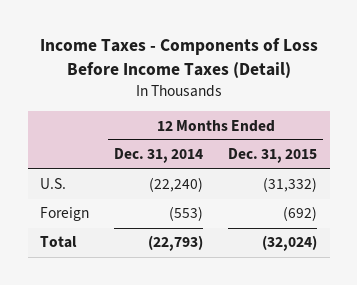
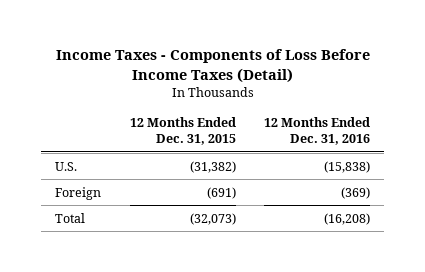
- | 12 Months Ended Dec. 31, 2014 | 12 Months Ended Dec. 31, 2015
+ | 12 Months Ended Dec. 31, 2015 | 12 Months Ended Dec. 31, 2016
- U.S. | (22,240) | (31,332)
- Foreign | (553) | (692)
- Total | (22,793) | (32,024)
+ U.S. | (31,382) | (15,838)
+ Foreign | (691) | (369)
+ Total | (32,073) | (16,208)

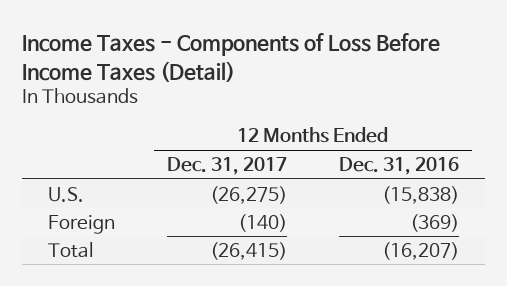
- | 12 Months Ended Dec. 31, 2015 | 12 Months Ended Dec. 31, 2016
+ | 12 Months Ended Dec. 31, 2017 | 12 Months Ended Dec. 31, 2016
- Total | (32,073) | (16,208)
+ Total | (26,415) | (16,207)

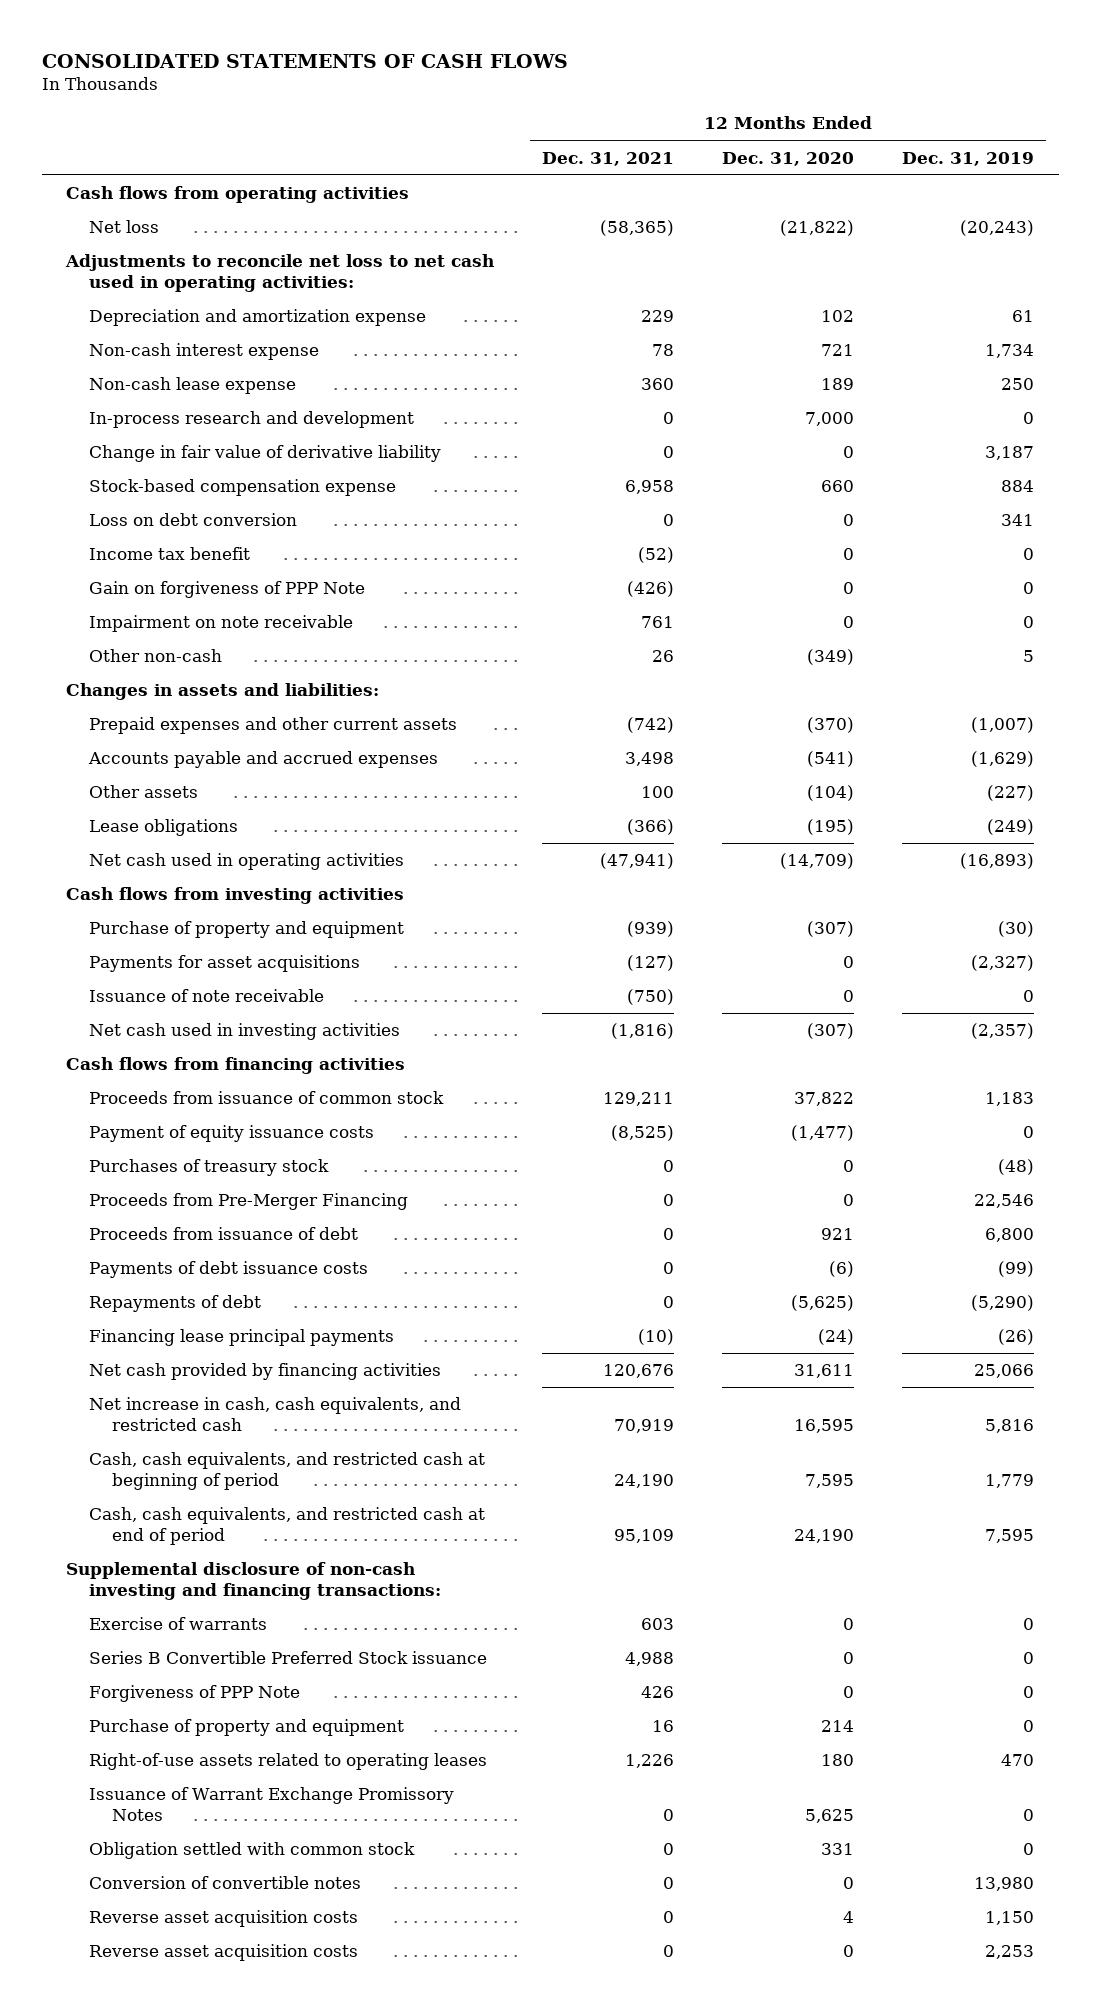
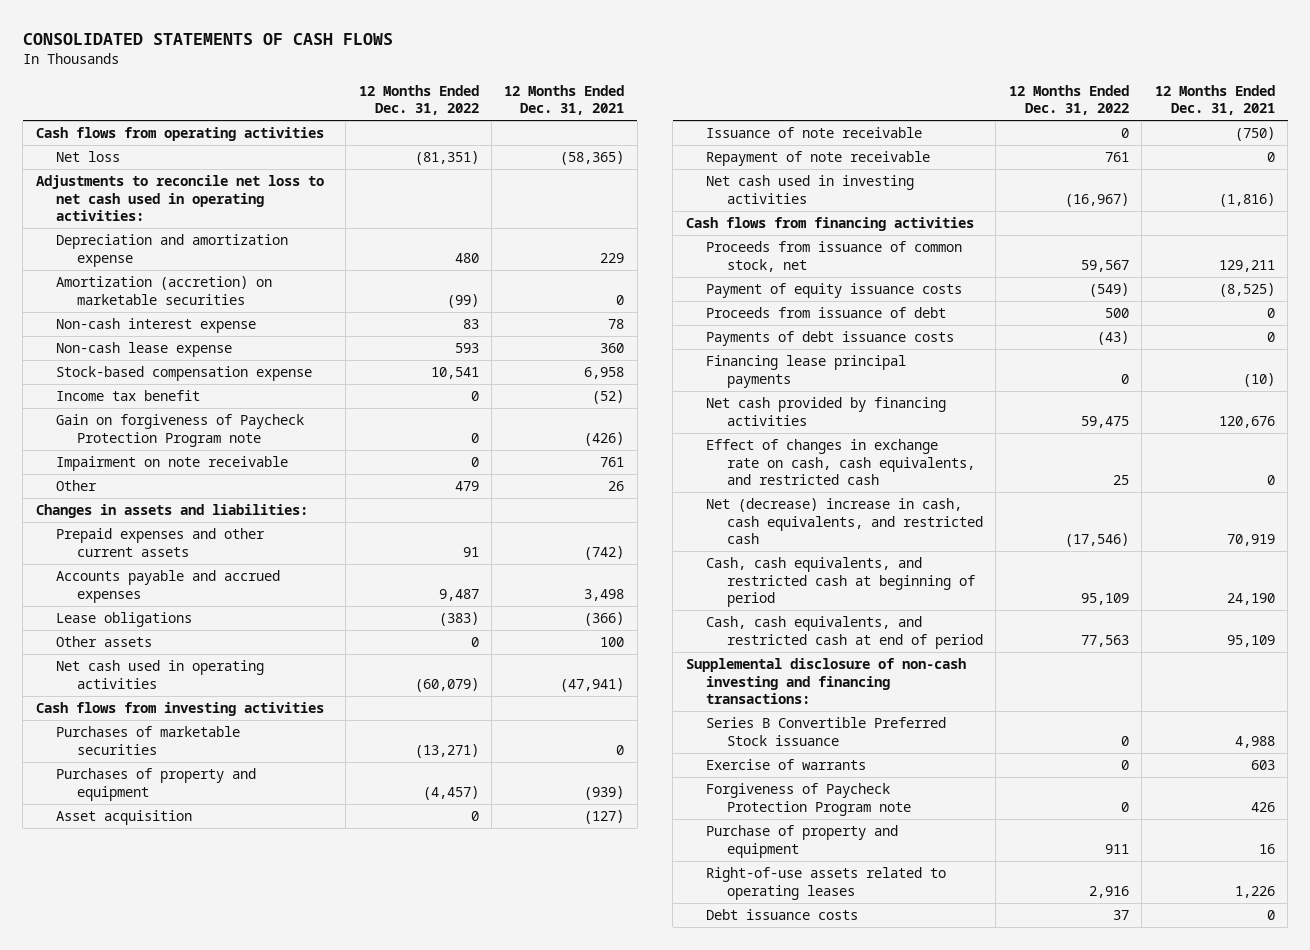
- | 12 Months Ended Dec. 31, 2021 | 12 Months Ended Dec. 31, 2020 | 12 Months Ended Dec. 31, 2019
+ | 12 Months Ended Dec. 31, 2022 | 12 Months Ended Dec. 31, 2021
+ Amortization (accretion) on marketable securities | (99) | 0
- In-process research and development | 0 | 7,000 | 0
- Change in fair value of derivative liability | 0 | 0 | 3,187
- Loss on debt conversion | 0 | 0 | 341
- Gain on forgiveness of PPP Note | (426) | 0 | 0
+ Gain on forgiveness of Paycheck Protection Program note | 0 | (426)
- Other non-cash | 26 | (349) | 5
+ Other | 479 | 26
moved down: Other assets | 0 | 100
- Purchase of property and equipment | (939) | (307) | (30)
- Payments for asset acquisitions | (127) | 0 | (2,327)
+ Purchases of marketable securities | (13,271) | 0
+ Purchases of property and equipment | (4,457) | (939)
+ Asset acquisition | 0 | (127)
+ Repayment of note receivable | 761 | 0
- Proceeds from issuance of common stock | 129,211 | 37,822 | 1,183
+ Proceeds from issuance of common stock, net | 59,567 | 129,211
- Purchases of treasury stock | 0 | 0 | (48)
- Proceeds from Pre-Merger Financing | 0 | 0 | 22,546
- Repayments of debt | 0 | (5,625) | (5,290)
- Net increase in cash, cash equivalents, and restricted cash | 70,919 | 16,595 | 5,816
+ Effect of changes in exchange rate on cash, cash equivalents, and restricted cash | 25 | 0
+ Net (decrease) increase in cash, cash equivalents, and restricted cash | (17,546) | 70,919
- Forgiveness of PPP Note | 426 | 0 | 0
moved down: Exercise of warrants | 0 | 603
+ Forgiveness of Paycheck Protection Program note | 0 | 426
- Issuance of Warrant Exchange Promissory Notes | 0 | 5,625 | 0
- Obligation settled with common stock | 0 | 331 | 0
- Conversion of convertible notes | 0 | 0 | 13,980
- Reverse asset acquisition costs | 0 | 4 | 1,150
- Reverse asset acquisition costs | 0 | 0 | 2,253
+ Debt issuance costs | 37 | 0

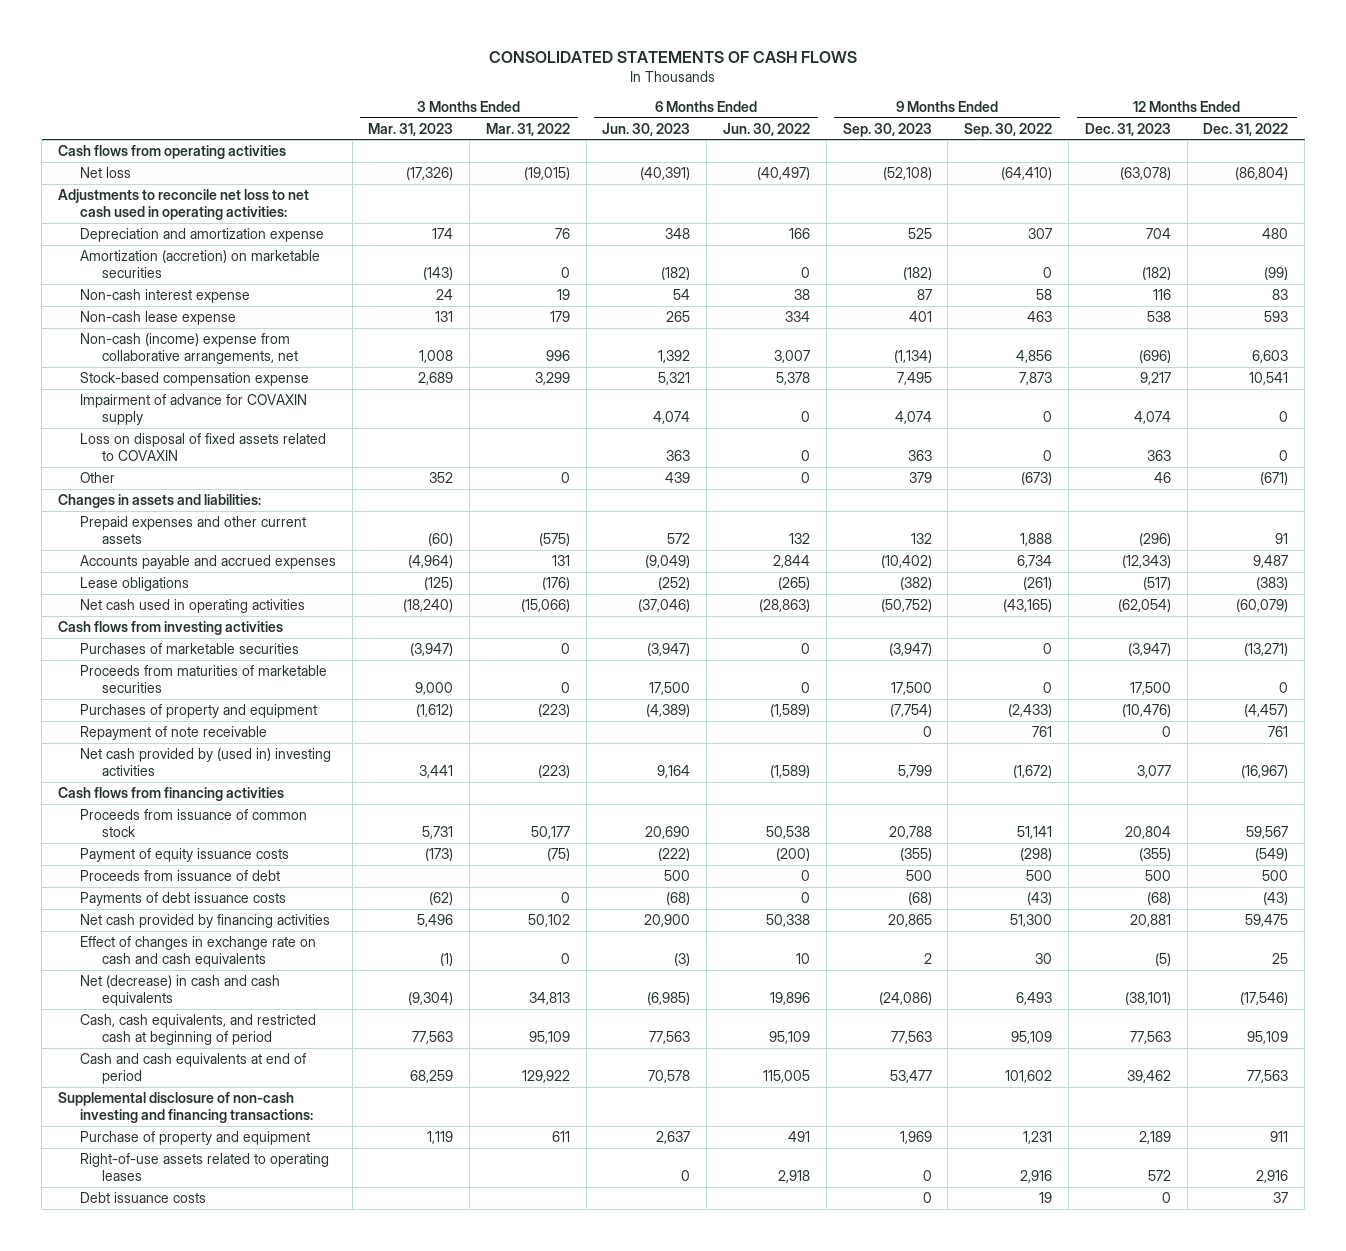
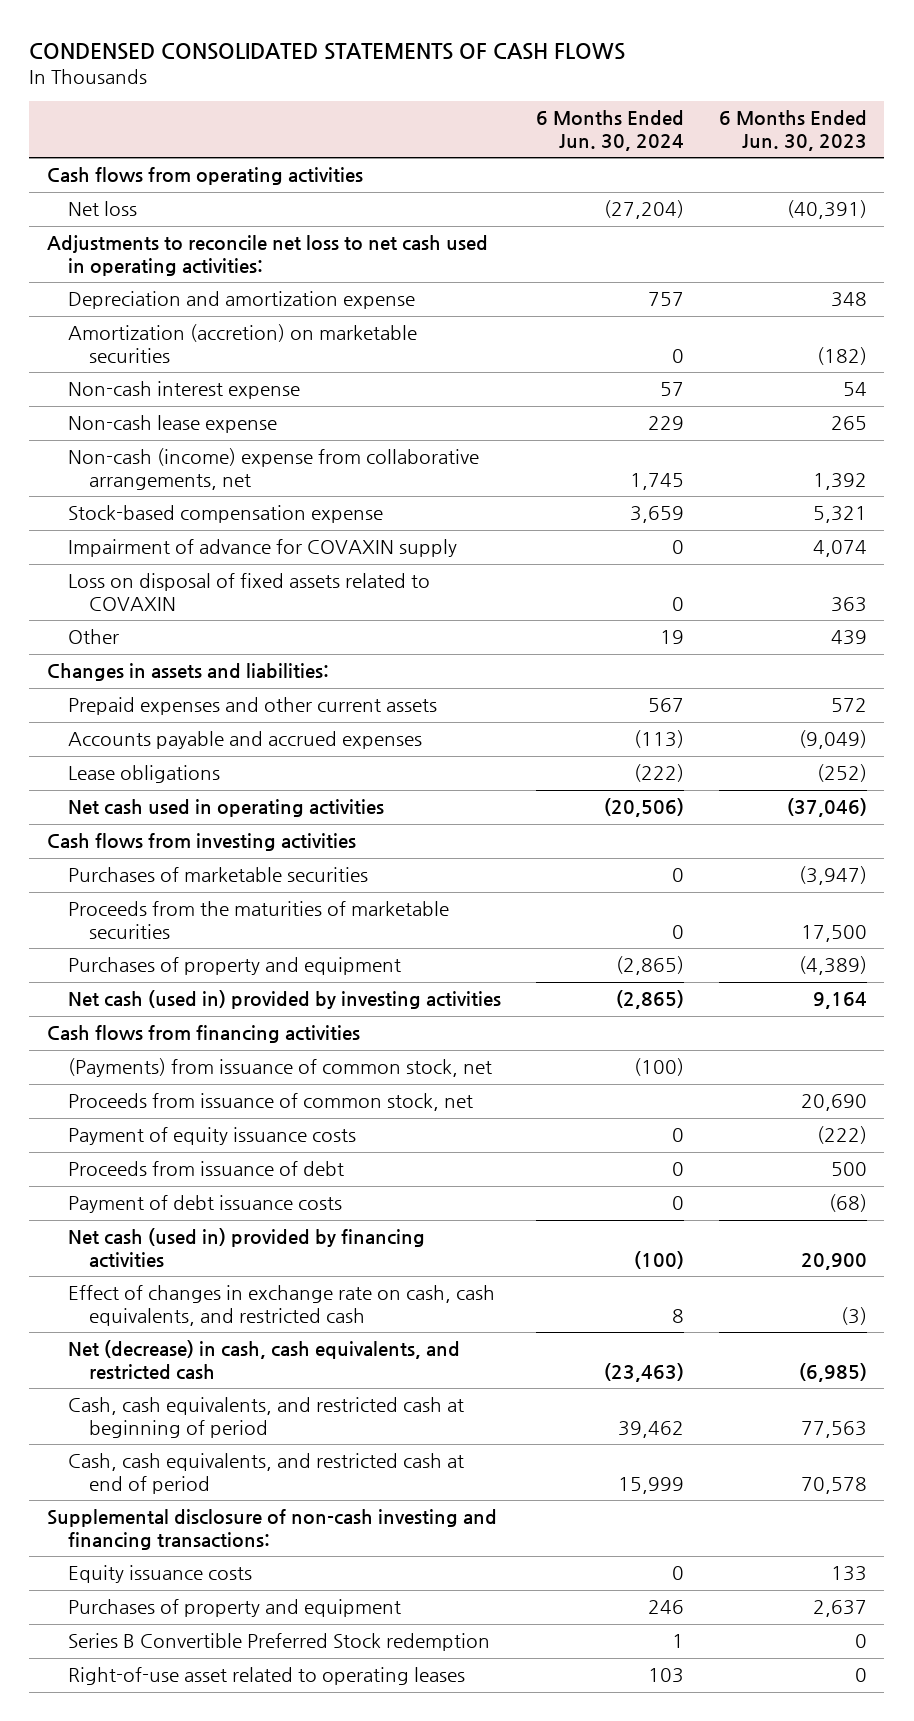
- CONSOLIDATED STATEMENTS OF CASH FLOWS
+ CONDENSED CONSOLIDATED STATEMENTS OF CASH FLOWS
- | 3 Months Ended Mar. 31, 2023 | 3 Months Ended Mar. 31, 2022 | 6 Months Ended Jun. 30, 2023 | 6 Months Ended Jun. 30, 2022 | 9 Months Ended Sep. 30, 2023 | 9 Months Ended Sep. 30, 2022 | 12 Months Ended Dec. 31, 2023 | 12 Months Ended Dec. 31, 2022
+ | 6 Months Ended Jun. 30, 2024 | 6 Months Ended Jun. 30, 2023
- Proceeds from maturities of marketable securities | 9,000 | 0 | 17,500 | 0 | 17,500 | 0 | 17,500 | 0
+ Proceeds from the maturities of marketable securities | 0 | 17,500
- Repayment of note receivable | | | | | 0 | 761 | 0 | 761
- Net cash provided by (used in) investing activities | 3,441 | (223) | 9,164 | (1,589) | 5,799 | (1,672) | 3,077 | (16,967)
+ Net cash (used in) provided by investing activities | (2,865) | 9,164
- Proceeds from issuance of common stock | 5,731 | 50,177 | 20,690 | 50,538 | 20,788 | 51,141 | 20,804 | 59,567
+ (Payments) from issuance of common stock, net | (100) |
+ Proceeds from issuance of common stock, net | | 20,690
- Payments of debt issuance costs | (62) | 0 | (68) | 0 | (68) | (43) | (68) | (43)
- Net cash provided by financing activities | 5,496 | 50,102 | 20,900 | 50,338 | 20,865 | 51,300 | 20,881 | 59,475
- Effect of changes in exchange rate on cash and cash equivalents | (1) | 0 | (3) | 10 | 2 | 30 | (5) | 25
- Net (decrease) in cash and cash equivalents | (9,304) | 34,813 | (6,985) | 19,896 | (24,086) | 6,493 | (38,101) | (17,546)
+ Payment of debt issuance costs | 0 | (68)
+ Net cash (used in) provided by financing activities | (100) | 20,900
+ Effect of changes in exchange rate on cash, cash equivalents, and restricted cash | 8 | (3)
+ Net (decrease) in cash, cash equivalents, and restricted cash | (23,463) | (6,985)
- Cash and cash equivalents at end of period | 68,259 | 129,922 | 70,578 | 115,005 | 53,477 | 101,602 | 39,462 | 77,563
+ Cash, cash equivalents, and restricted cash at end of period | 15,999 | 70,578
- Purchase of property and equipment | 1,119 | 611 | 2,637 | 491 | 1,969 | 1,231 | 2,189 | 911
- Right-of-use assets related to operating leases | | | 0 | 2,918 | 0 | 2,916 | 572 | 2,916
- Debt issuance costs | | | | | 0 | 19 | 0 | 37
+ Equity issuance costs | 0 | 133
+ Purchases of property and equipment | 246 | 2,637
+ Series B Convertible Preferred Stock redemption | 1 | 0
+ Right-of-use asset related to operating leases | 103 | 0

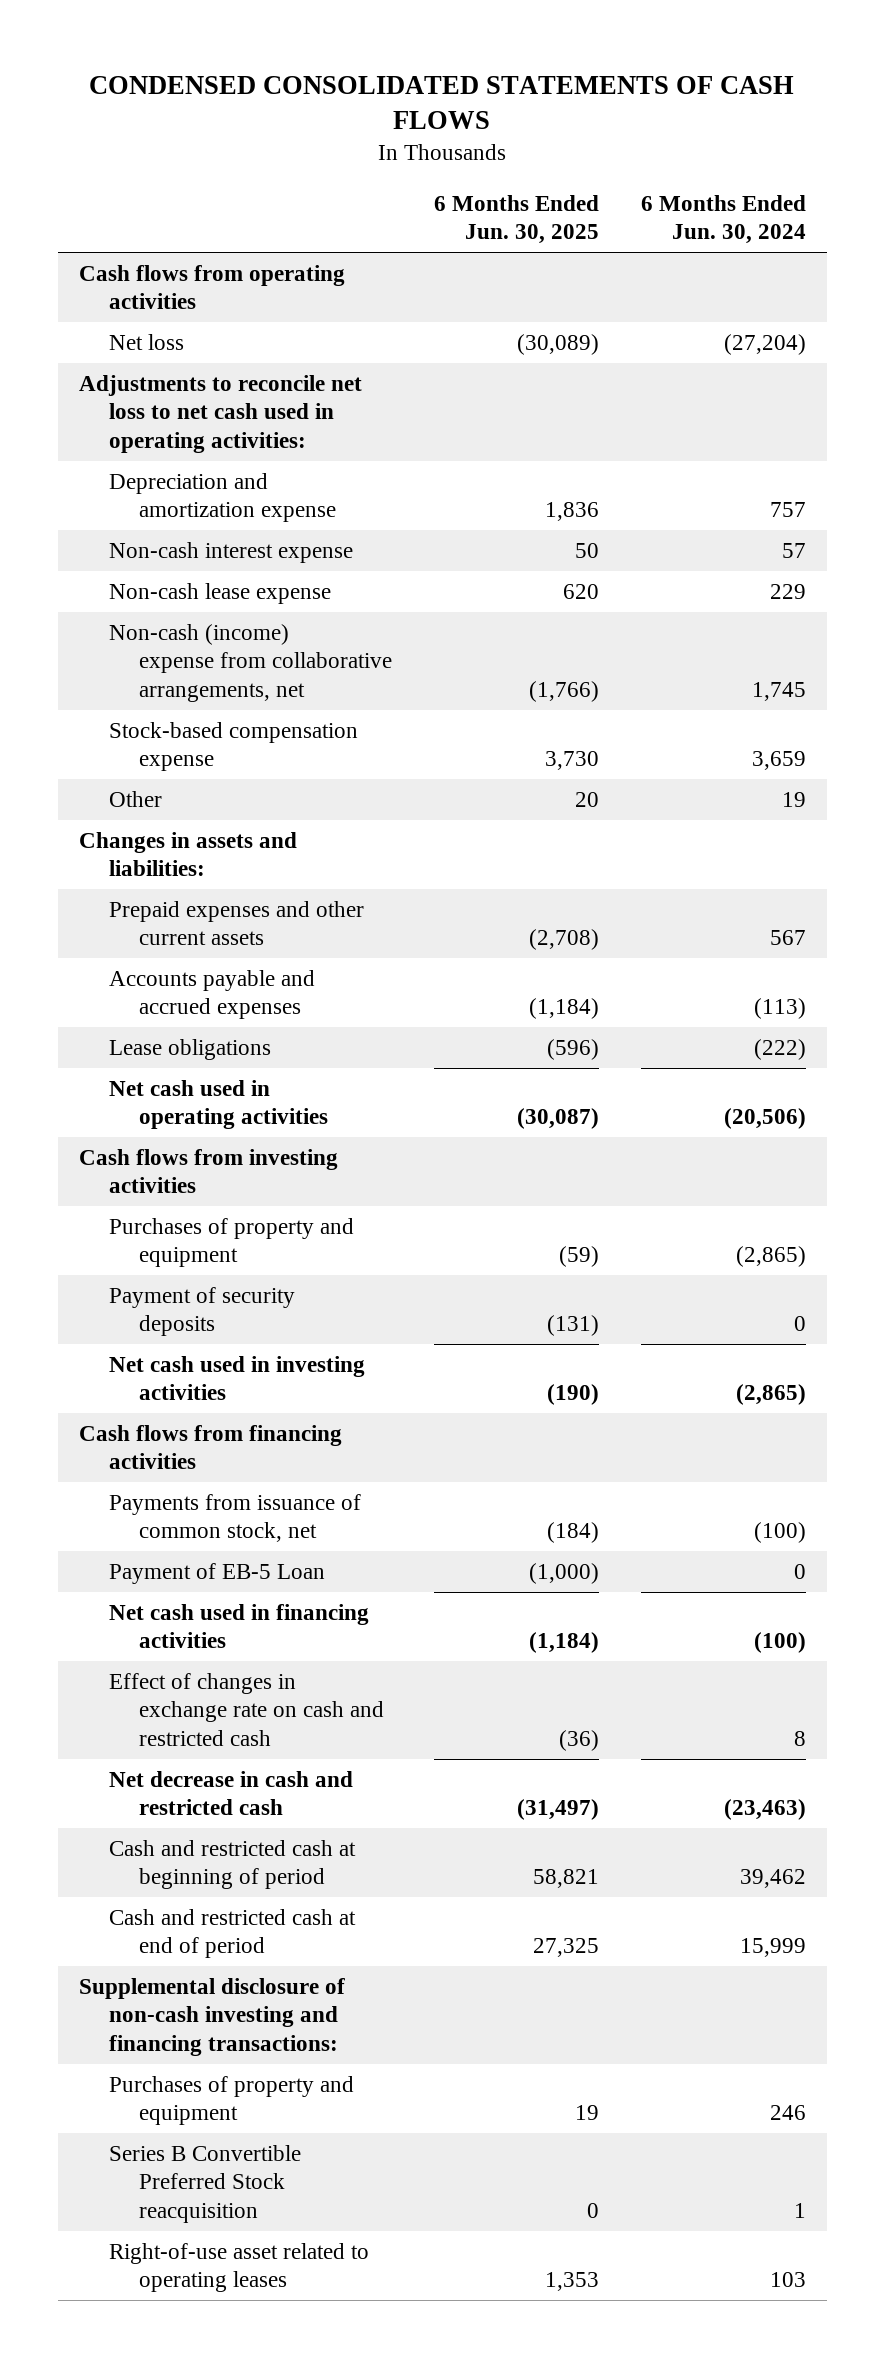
- | 6 Months Ended Jun. 30, 2024 | 6 Months Ended Jun. 30, 2023
+ | 6 Months Ended Jun. 30, 2025 | 6 Months Ended Jun. 30, 2024
- Amortization (accretion) on marketable securities | 0 | (182)
- Impairment of advance for COVAXIN supply | 0 | 4,074
- Loss on disposal of fixed assets related to COVAXIN | 0 | 363
- Purchases of marketable securities | 0 | (3,947)
- Proceeds from the maturities of marketable securities | 0 | 17,500
- Net cash (used in) provided by investing activities | (2,865) | 9,164
+ Payment of security deposits | (131) | 0
+ Net cash used in investing activities | (190) | (2,865)
- (Payments) from issuance of common stock, net | (100) |
- Proceeds from issuance of common stock, net | | 20,690
- Payment of equity issuance costs | 0 | (222)
- Proceeds from issuance of debt | 0 | 500
- Payment of debt issuance costs | 0 | (68)
- Net cash (used in) provided by financing activities | (100) | 20,900
- Effect of changes in exchange rate on cash, cash equivalents, and restricted cash | 8 | (3)
- Net (decrease) in cash, cash equivalents, and restricted cash | (23,463) | (6,985)
- Cash, cash equivalents, and restricted cash at beginning of period | 39,462 | 77,563
- Cash, cash equivalents, and restricted cash at end of period | 15,999 | 70,578
+ Payments from issuance of common stock, net | (184) | (100)
+ Payment of EB-5 Loan | (1,000) | 0
+ Net cash used in financing activities | (1,184) | (100)
+ Effect of changes in exchange rate on cash and restricted cash | (36) | 8
+ Net decrease in cash and restricted cash | (31,497) | (23,463)
+ Cash and restricted cash at beginning of period | 58,821 | 39,462
+ Cash and restricted cash at end of period | 27,325 | 15,999
- Equity issuance costs | 0 | 133
- Series B Convertible Preferred Stock redemption | 1 | 0
+ Series B Convertible Preferred Stock reacquisition | 0 | 1

